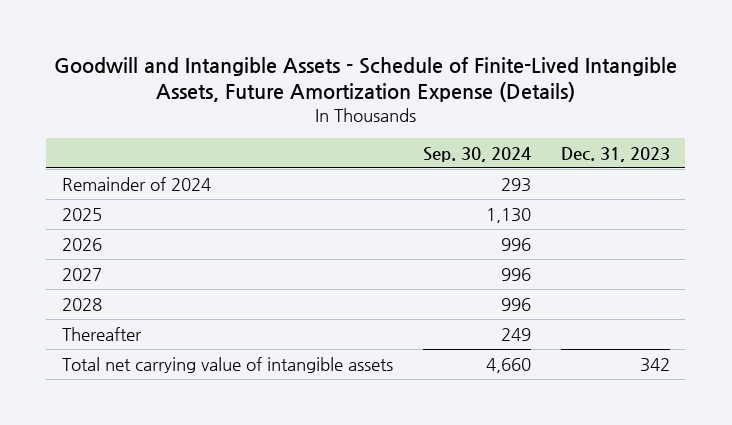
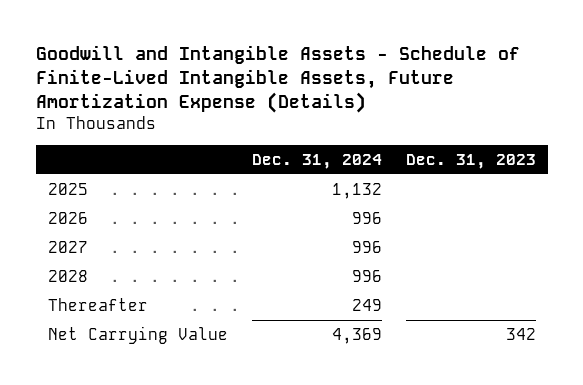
- | Sep. 30, 2024 | Dec. 31, 2023
+ | Dec. 31, 2024 | Dec. 31, 2023
- Remainder of 2024 | 293 |
- Total net carrying value of intangible assets | 4,660 | 342
+ Net Carrying Value | 4,369 | 342

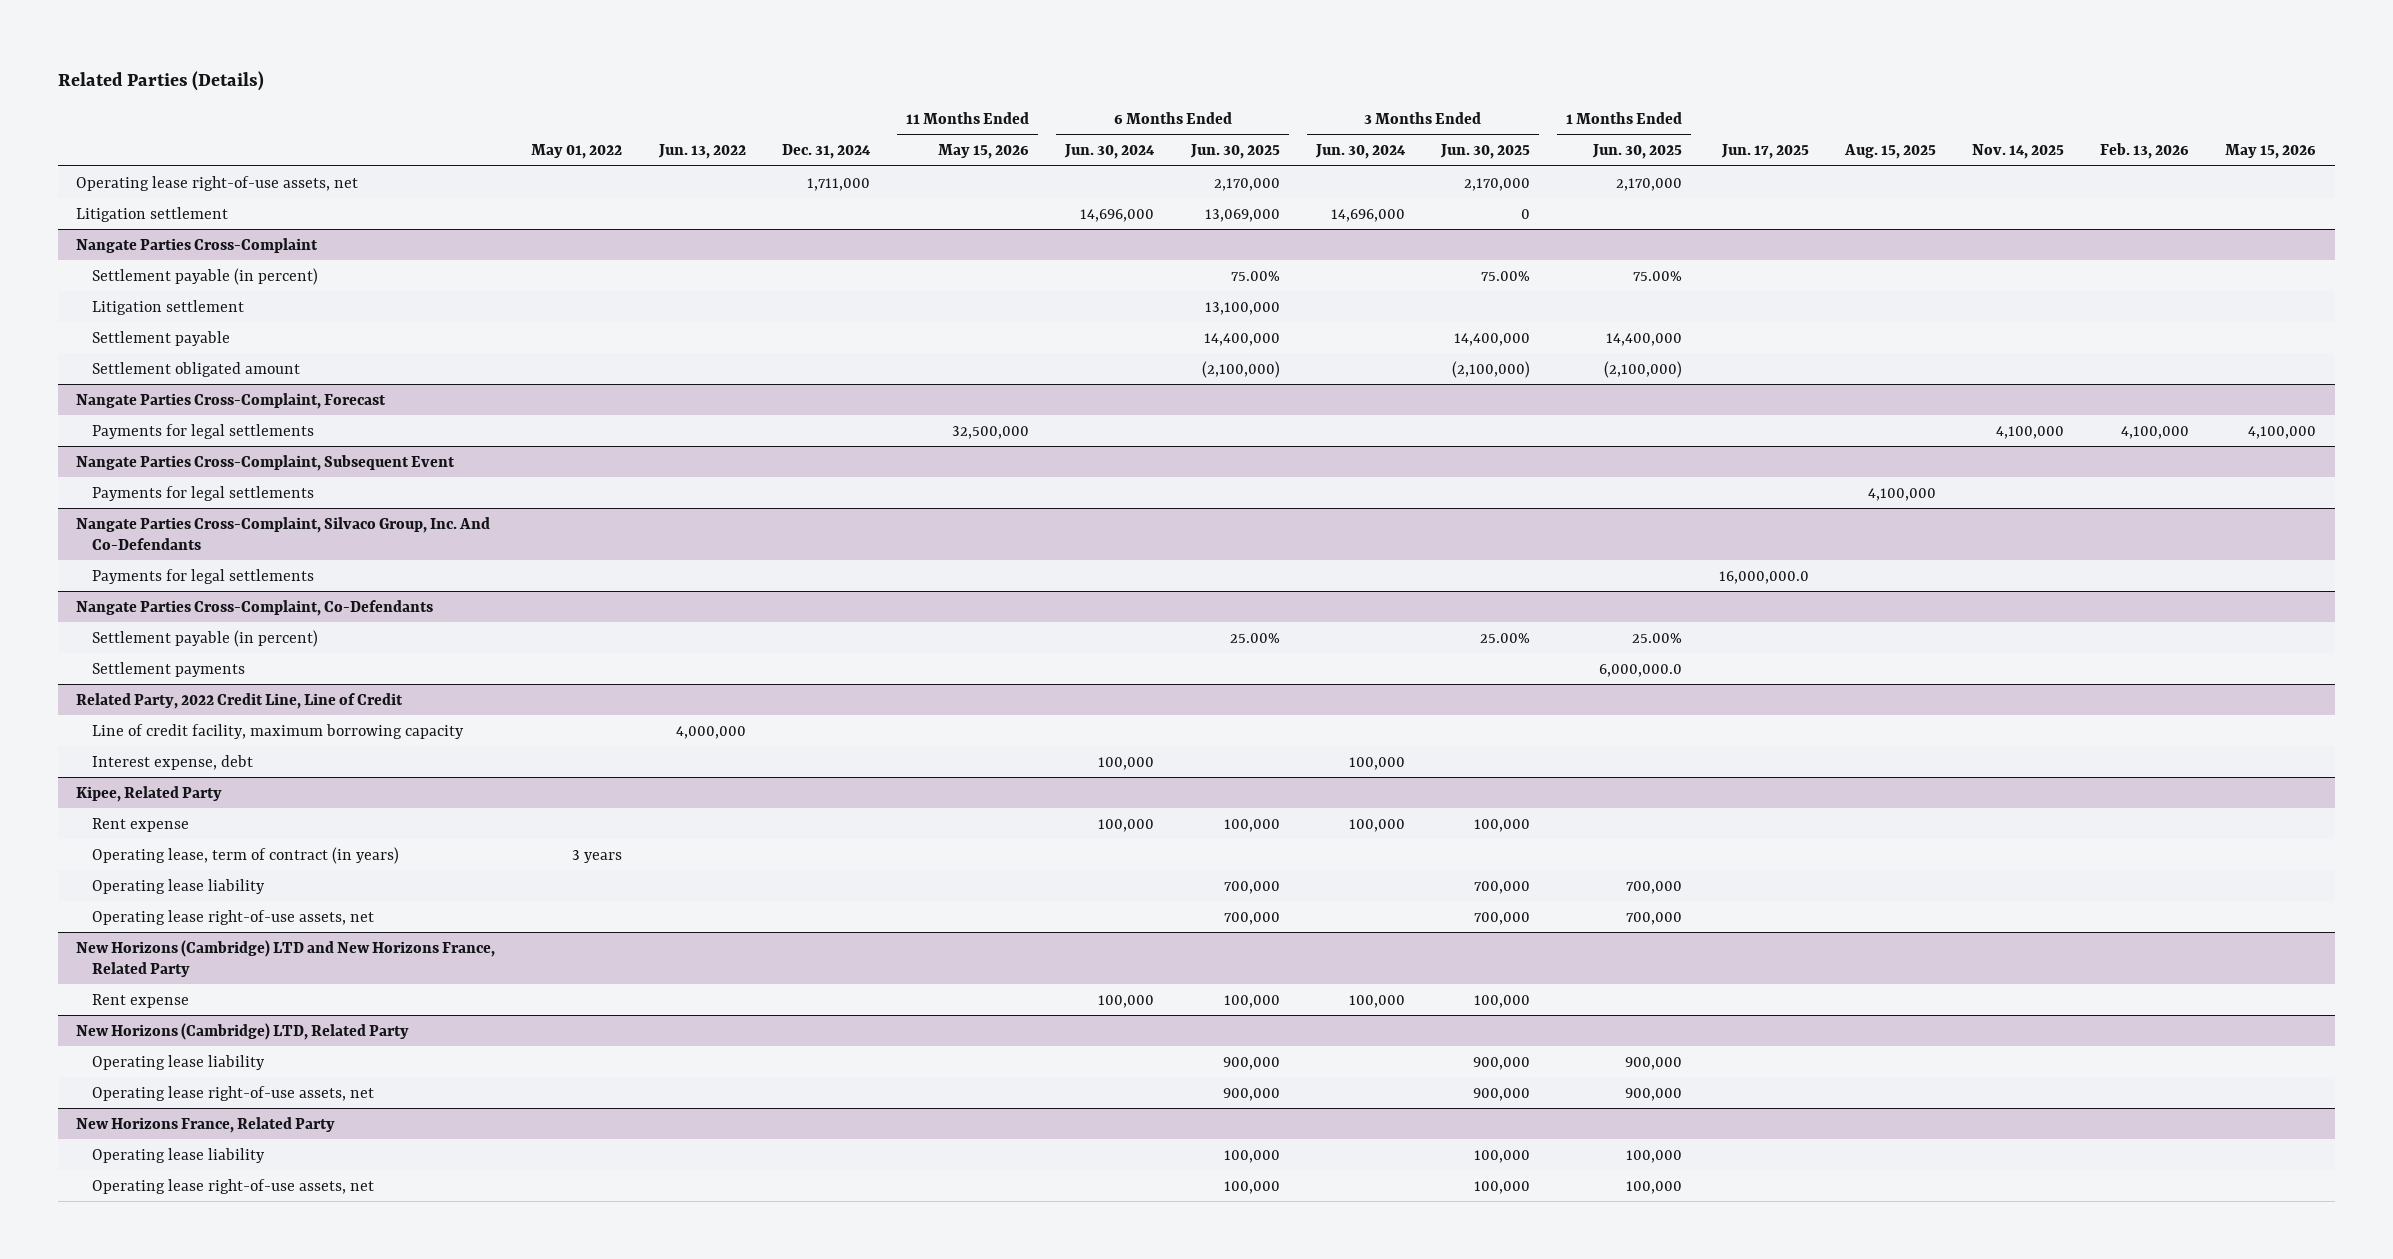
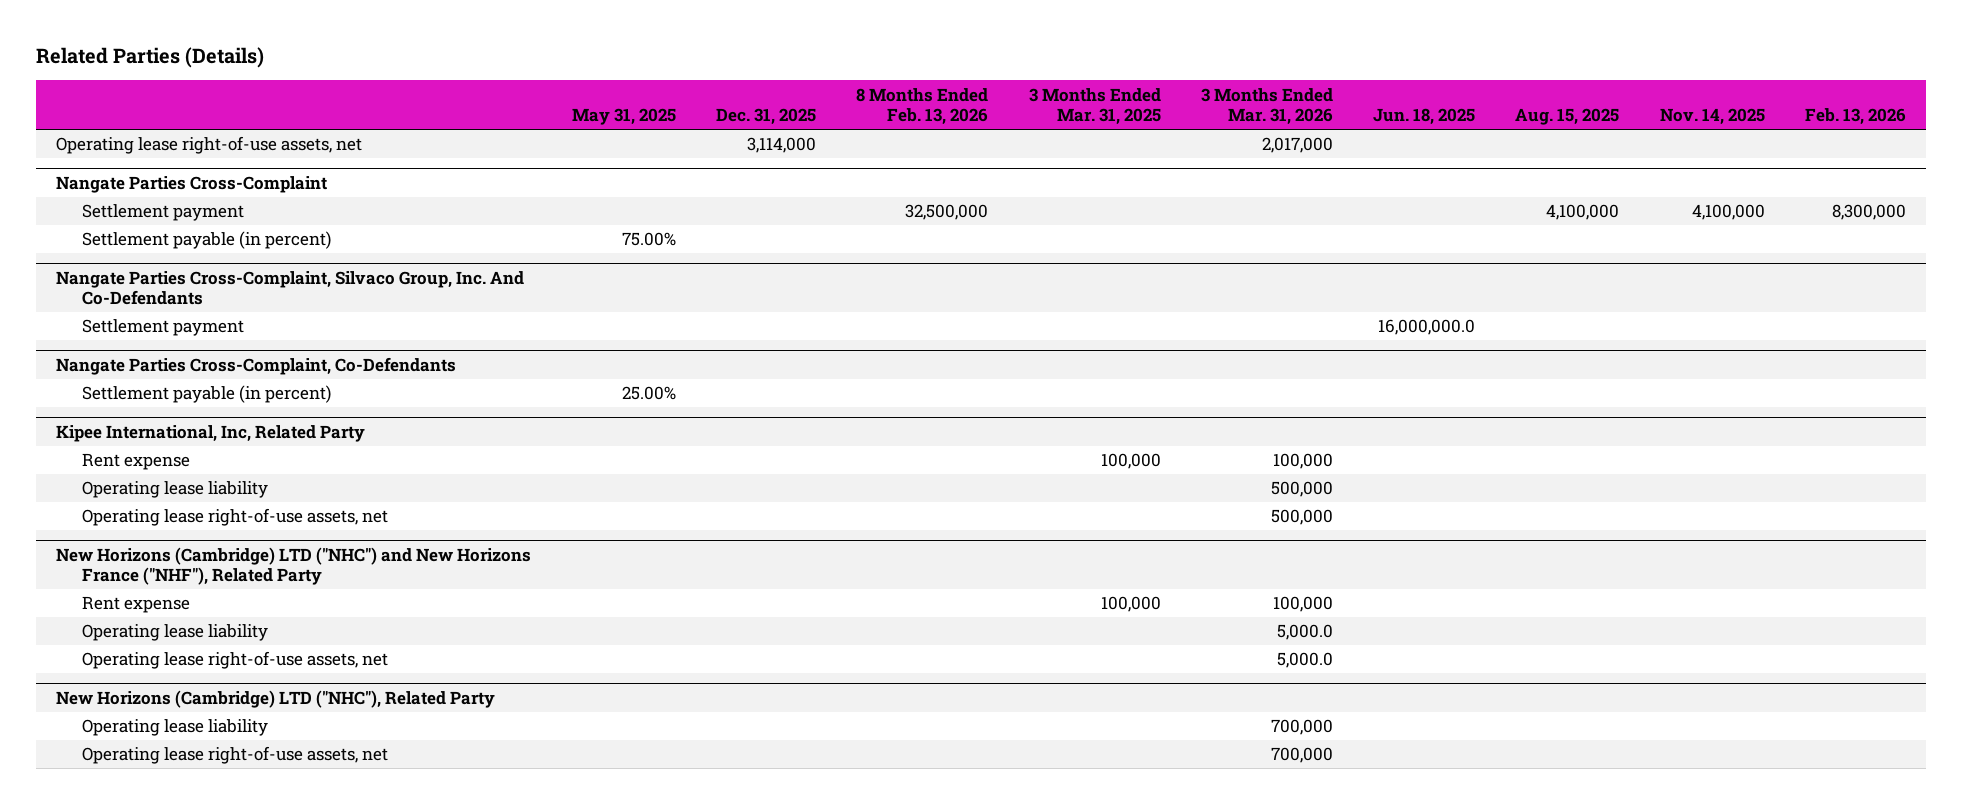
- | May 01, 2022 | Jun. 13, 2022 | Dec. 31, 2024 | 11 Months Ended May 15, 2026 | 6 Months Ended Jun. 30, 2024 | 6 Months Ended Jun. 30, 2025 | 3 Months Ended Jun. 30, 2024 | 3 Months Ended Jun. 30, 2025 | 1 Months Ended Jun. 30, 2025 | Jun. 17, 2025 | Aug. 15, 2025 | Nov. 14, 2025 | Feb. 13, 2026 | May 15, 2026
+ | May 31, 2025 | Dec. 31, 2025 | 8 Months Ended Feb. 13, 2026 | 3 Months Ended Mar. 31, 2025 | 3 Months Ended Mar. 31, 2026 | Jun. 18, 2025 | Aug. 15, 2025 | Nov. 14, 2025 | Feb. 13, 2026
- Litigation settlement | | | | | 14,696,000 | 13,069,000 | 14,696,000 | 0 | | | | | |
@ Nangate Parties Cross-Complaint
+ Settlement payment | | | 32,500,000 | | | | 4,100,000 | 4,100,000 | 8,300,000
- Litigation settlement | | | | | | 13,100,000 | | | | | | | |
- Settlement payable | | | | | | 14,400,000 | | 14,400,000 | 14,400,000 | | | | |
- Settlement obligated amount | | | | | | (2,100,000) | | (2,100,000) | (2,100,000) | | | | |
- Nangate Parties Cross-Complaint, Forecast
- Payments for legal settlements | | | | 32,500,000 | | | | | | | | 4,100,000 | 4,100,000 | 4,100,000
- Nangate Parties Cross-Complaint, Subsequent Event
- Payments for legal settlements | | | | | | | | | | | 4,100,000 | | |
@ Nangate Parties Cross-Complaint, Silvaco Group, Inc. And Co-Defendants
- Payments for legal settlements | | | | | | | | | | 16,000,000.0 | | | |
+ Settlement payment | | | | | | 16,000,000.0 | | |
@ Nangate Parties Cross-Complaint, Co-Defendants
- Settlement payments | | | | | | | | | 6,000,000.0 | | | | |
- Related Party, 2022 Credit Line, Line of Credit
- Line of credit facility, maximum borrowing capacity | | 4,000,000 | | | | | | | | | | | |
- Interest expense, debt | | | | | 100,000 | | 100,000 | | | | | | |
- Kipee, Related Party
+ Kipee International, Inc, Related Party
- Operating lease, term of contract (in years) | 3 years | | | | | | | | | | | | |
- New Horizons (Cambridge) LTD and New Horizons France, Related Party
+ New Horizons (Cambridge) LTD ("NHC") and New Horizons France ("NHF"), Related Party
- New Horizons (Cambridge) LTD, Related Party
+ Operating lease liability | | | | | 5,000.0 | | | |
+ Operating lease right-of-use assets, net | | | | | 5,000.0 | | | |
+ New Horizons (Cambridge) LTD ("NHC"), Related Party
- New Horizons France, Related Party
- Operating lease liability | | | | | | 100,000 | | 100,000 | 100,000 | | | | |
- Operating lease right-of-use assets, net | | | | | | 100,000 | | 100,000 | 100,000 | | | | |

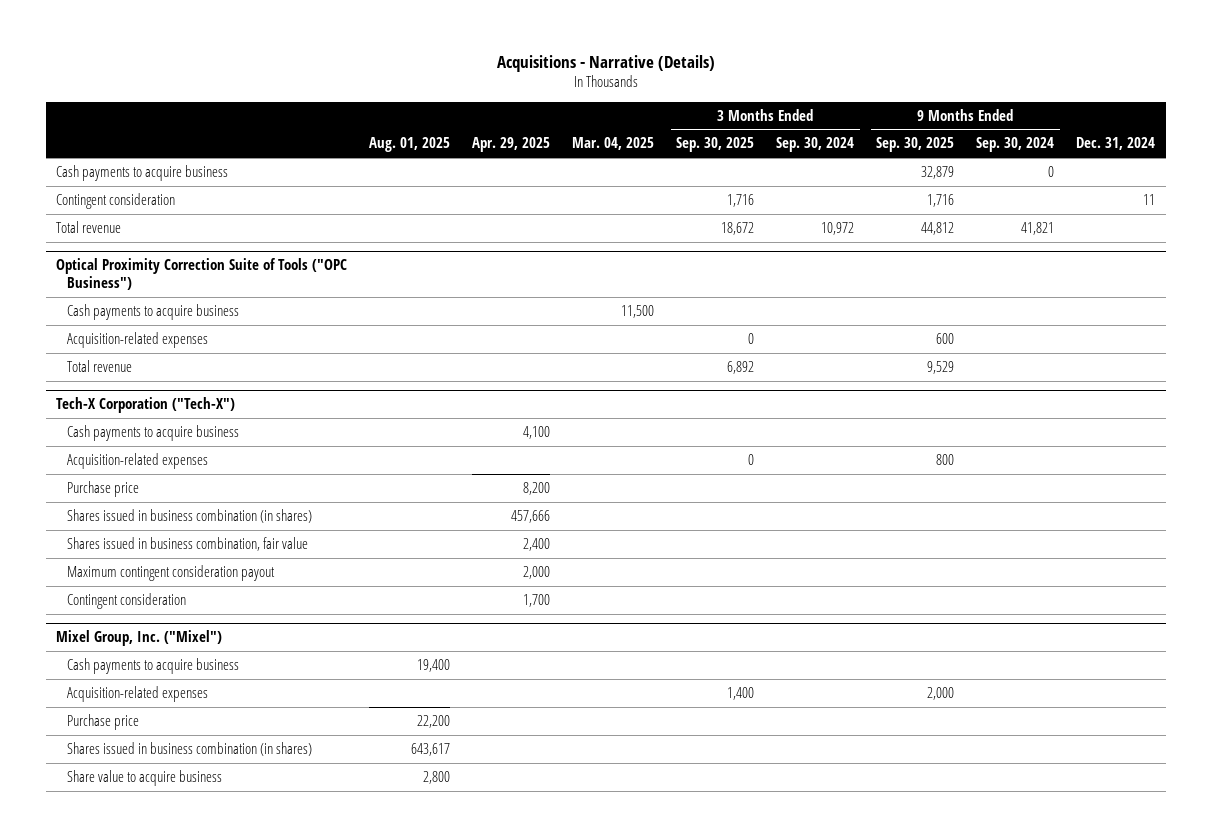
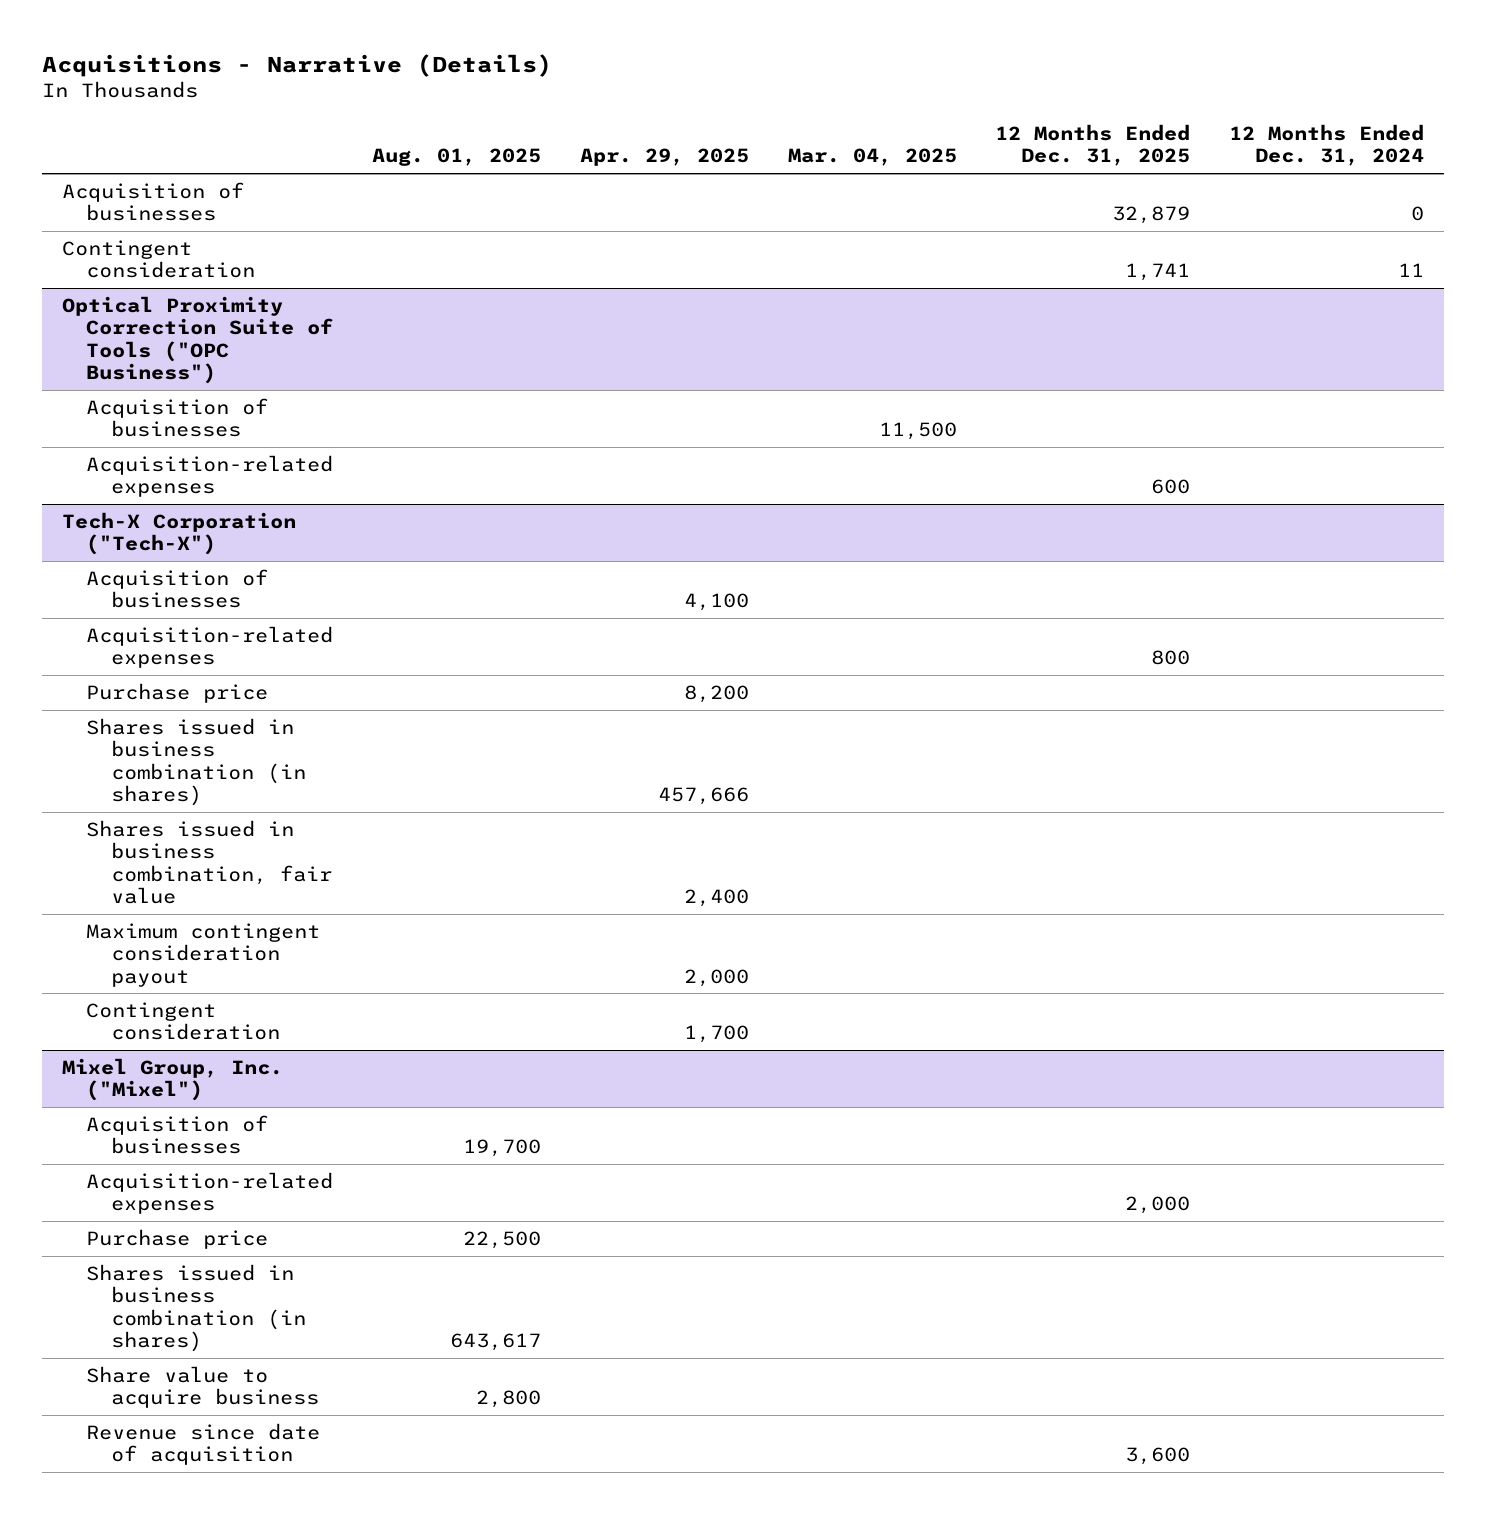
- | Aug. 01, 2025 | Apr. 29, 2025 | Mar. 04, 2025 | 3 Months Ended Sep. 30, 2025 | 3 Months Ended Sep. 30, 2024 | 9 Months Ended Sep. 30, 2025 | 9 Months Ended Sep. 30, 2024 | Dec. 31, 2024
+ | Aug. 01, 2025 | Apr. 29, 2025 | Mar. 04, 2025 | 12 Months Ended Dec. 31, 2025 | 12 Months Ended Dec. 31, 2024
- Cash payments to acquire business | | | | | | 32,879 | 0 |
+ Acquisition of businesses | | | | 32,879 | 0
- Total revenue | | | | 18,672 | 10,972 | 44,812 | 41,821 |
@ Optical Proximity Correction Suite of Tools ("OPC Business")
- Cash payments to acquire business | | | 11,500 | | | | |
+ Acquisition of businesses | | | 11,500 | |
- Total revenue | | | | 6,892 | | 9,529 | |
@ Tech-X Corporation ("Tech-X")
- Cash payments to acquire business | | 4,100 | | | | | |
+ Acquisition of businesses | | 4,100 | | |
@ Mixel Group, Inc. ("Mixel")
- Cash payments to acquire business | 19,400 | | | | | | |
+ Acquisition of businesses | 19,700 | | | |
- Purchase price | 22,200 | | | | | | |
+ Purchase price | 22,500 | | | |
+ Revenue since date of acquisition | | | | 3,600 |

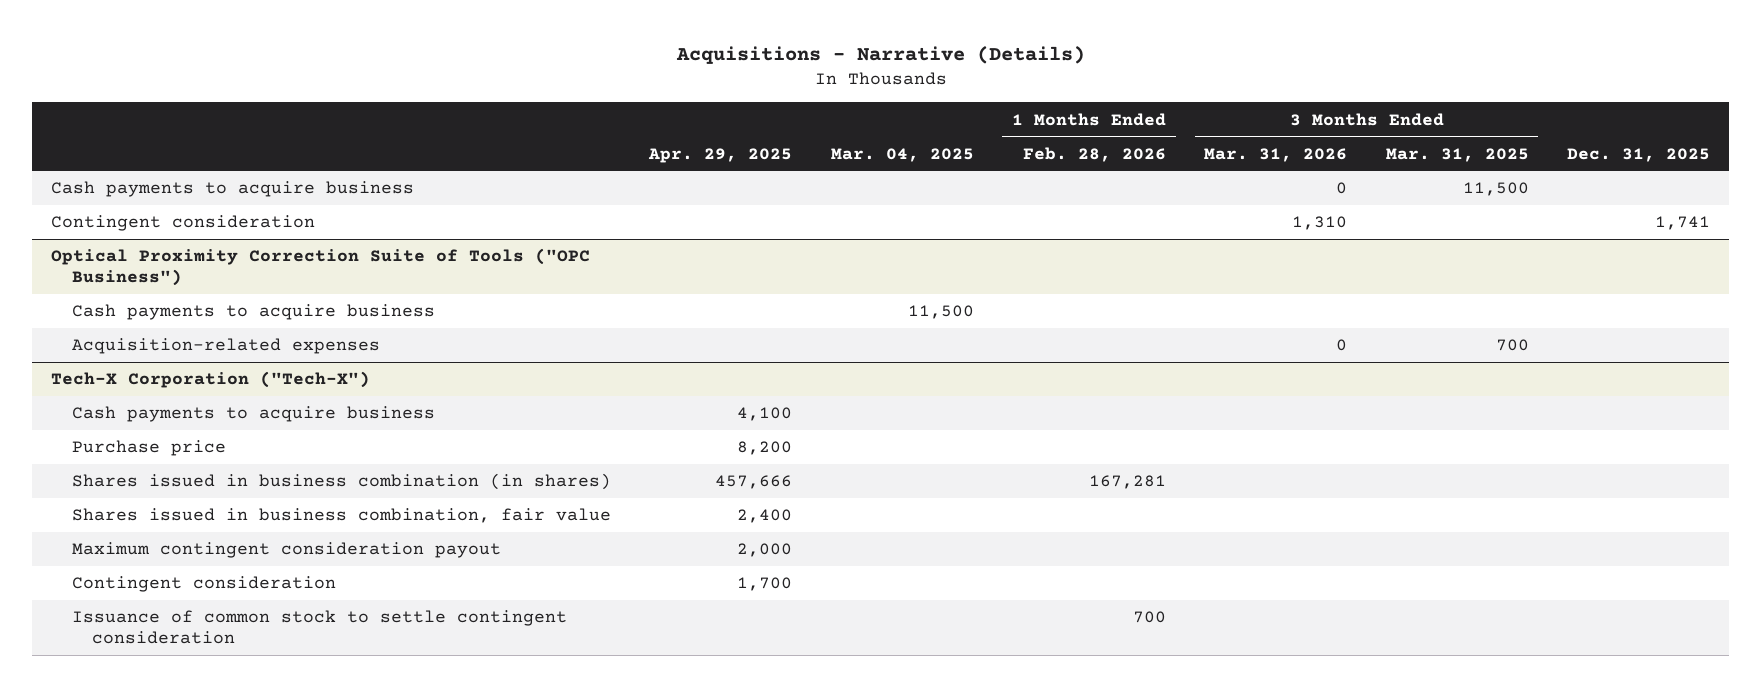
- | Aug. 01, 2025 | Apr. 29, 2025 | Mar. 04, 2025 | 12 Months Ended Dec. 31, 2025 | 12 Months Ended Dec. 31, 2024
+ | Apr. 29, 2025 | Mar. 04, 2025 | 1 Months Ended Feb. 28, 2026 | 3 Months Ended Mar. 31, 2026 | 3 Months Ended Mar. 31, 2025 | Dec. 31, 2025
- Acquisition of businesses | | | | 32,879 | 0
+ Cash payments to acquire business | | | | 0 | 11,500 |
@ Optical Proximity Correction Suite of Tools ("OPC Business")
- Acquisition of businesses | | | 11,500 | |
+ Cash payments to acquire business | | 11,500 | | | |
@ Tech-X Corporation ("Tech-X")
- Acquisition of businesses | | 4,100 | | |
- Acquisition-related expenses | | | | 800 |
+ Cash payments to acquire business | 4,100 | | | | |
- Mixel Group, Inc. ("Mixel")
- Acquisition of businesses | 19,700 | | | |
- Acquisition-related expenses | | | | 2,000 |
- Purchase price | 22,500 | | | |
- Shares issued in business combination (in shares) | 643,617 | | | |
- Share value to acquire business | 2,800 | | | |
- Revenue since date of acquisition | | | | 3,600 |
@ Tech-X Corporation ("Tech-X")
+ Issuance of common stock to settle contingent consideration | | | 700 | | |

